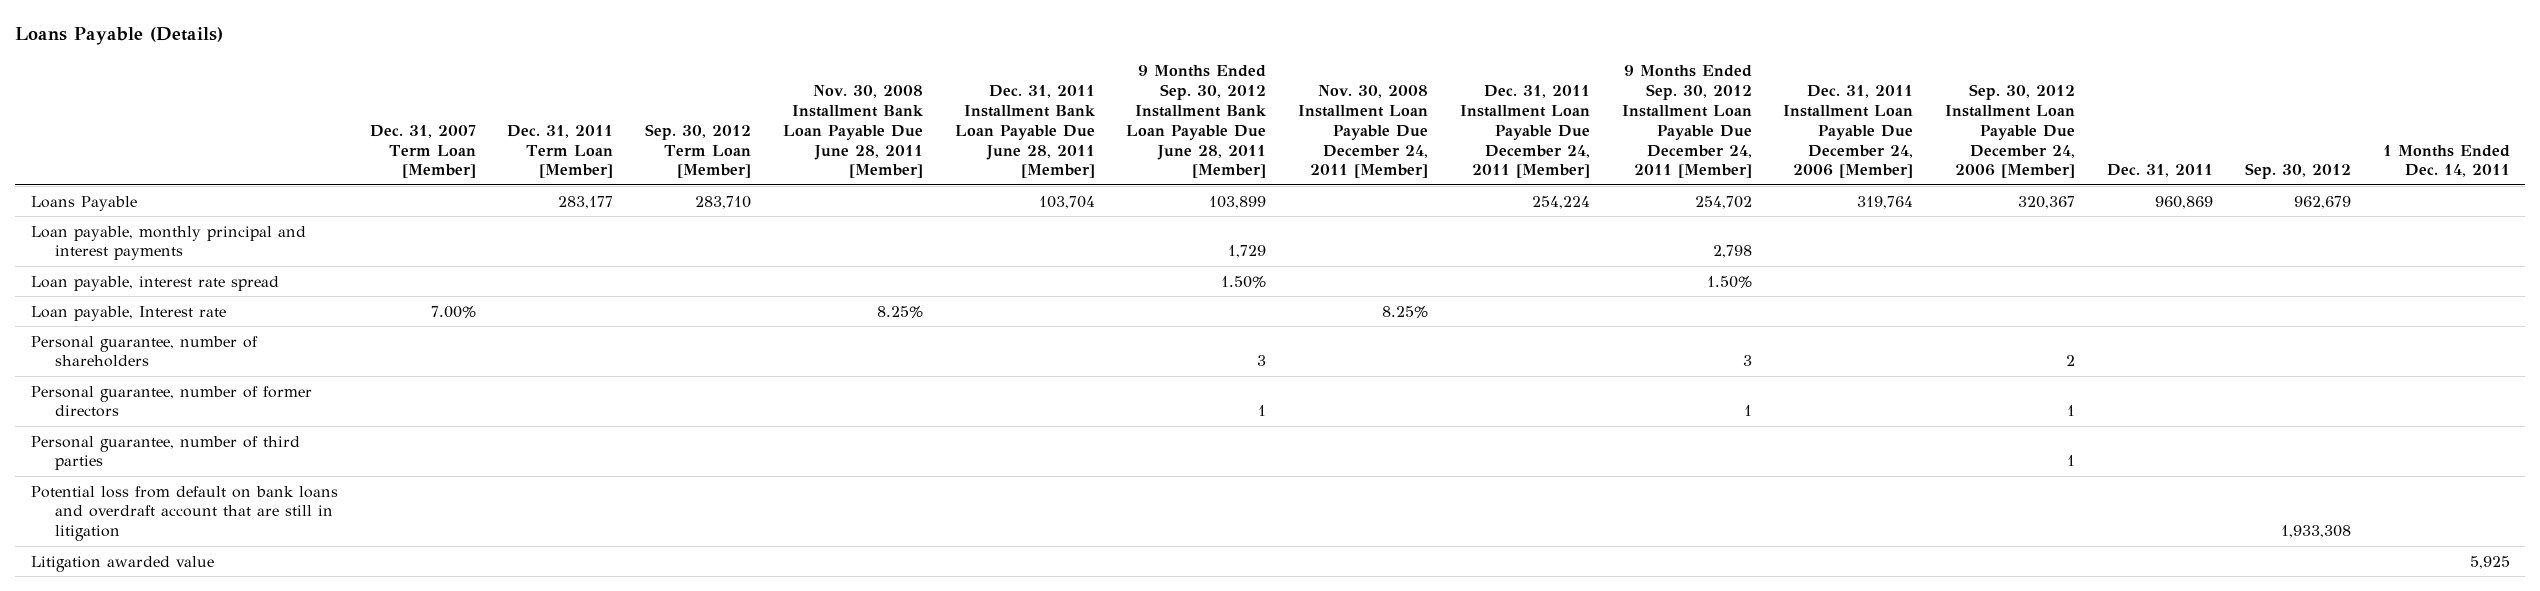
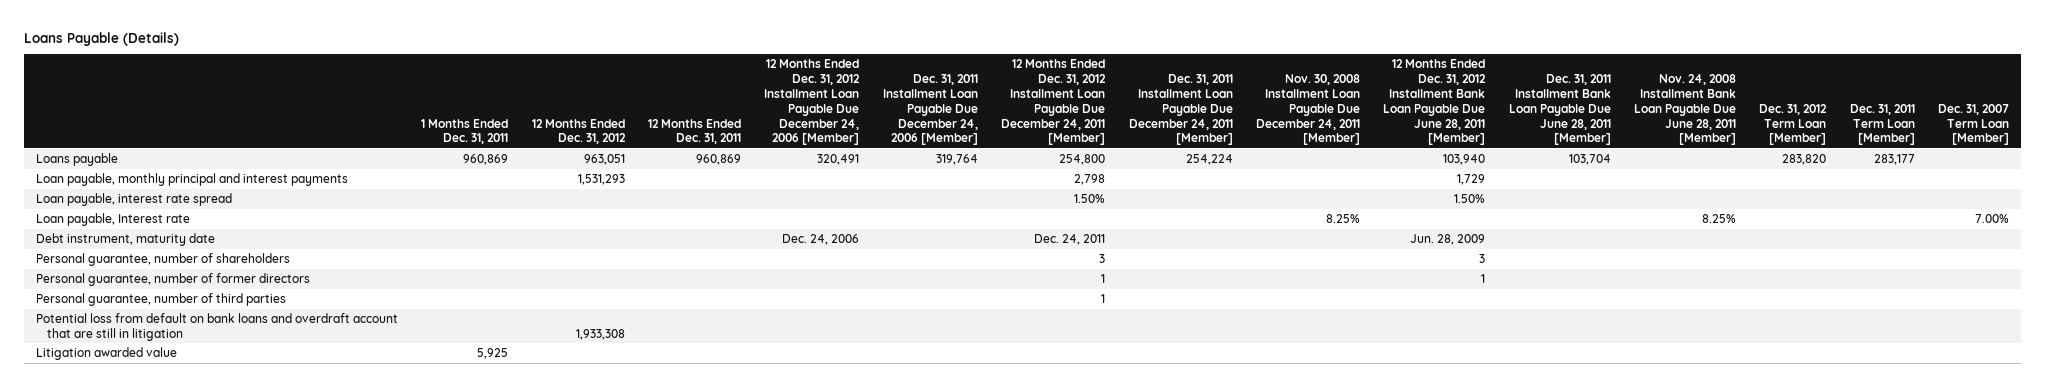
- | Dec. 31, 2007 Term Loan [Member] | Dec. 31, 2011 Term Loan [Member] | Sep. 30, 2012 Term Loan [Member] | Nov. 30, 2008 Installment Bank Loan Payable Due June 28, 2011 [Member] | Dec. 31, 2011 Installment Bank Loan Payable Due June 28, 2011 [Member] | 9 Months Ended Sep. 30, 2012 Installment Bank Loan Payable Due June 28, 2011 [Member] | Nov. 30, 2008 Installment Loan Payable Due December 24, 2011 [Member] | Dec. 31, 2011 Installment Loan Payable Due December 24, 2011 [Member] | 9 Months Ended Sep. 30, 2012 Installment Loan Payable Due December 24, 2011 [Member] | Dec. 31, 2011 Installment Loan Payable Due December 24, 2006 [Member] | Sep. 30, 2012 Installment Loan Payable Due December 24, 2006 [Member] | Dec. 31, 2011 | Sep. 30, 2012 | 1 Months Ended Dec. 14, 2011
+ | 1 Months Ended Dec. 31, 2011 | 12 Months Ended Dec. 31, 2012 | 12 Months Ended Dec. 31, 2011 | 12 Months Ended Dec. 31, 2012 Installment Loan Payable Due December 24, 2006 [Member] | Dec. 31, 2011 Installment Loan Payable Due December 24, 2006 [Member] | 12 Months Ended Dec. 31, 2012 Installment Loan Payable Due December 24, 2011 [Member] | Dec. 31, 2011 Installment Loan Payable Due December 24, 2011 [Member] | Nov. 30, 2008 Installment Loan Payable Due December 24, 2011 [Member] | 12 Months Ended Dec. 31, 2012 Installment Bank Loan Payable Due June 28, 2011 [Member] | Dec. 31, 2011 Installment Bank Loan Payable Due June 28, 2011 [Member] | Nov. 24, 2008 Installment Bank Loan Payable Due June 28, 2011 [Member] | Dec. 31, 2012 Term Loan [Member] | Dec. 31, 2011 Term Loan [Member] | Dec. 31, 2007 Term Loan [Member]
- Loans Payable | | 283,177 | 283,710 | | 103,704 | 103,899 | | 254,224 | 254,702 | 319,764 | 320,367 | 960,869 | 962,679 |
+ Loans payable | 960,869 | 963,051 | 960,869 | 320,491 | 319,764 | 254,800 | 254,224 | | 103,940 | 103,704 | | 283,820 | 283,177 |
+ Debt instrument, maturity date | | | | Dec. 24, 2006 | | Dec. 24, 2011 | | | Jun. 28, 2009 | | | | |

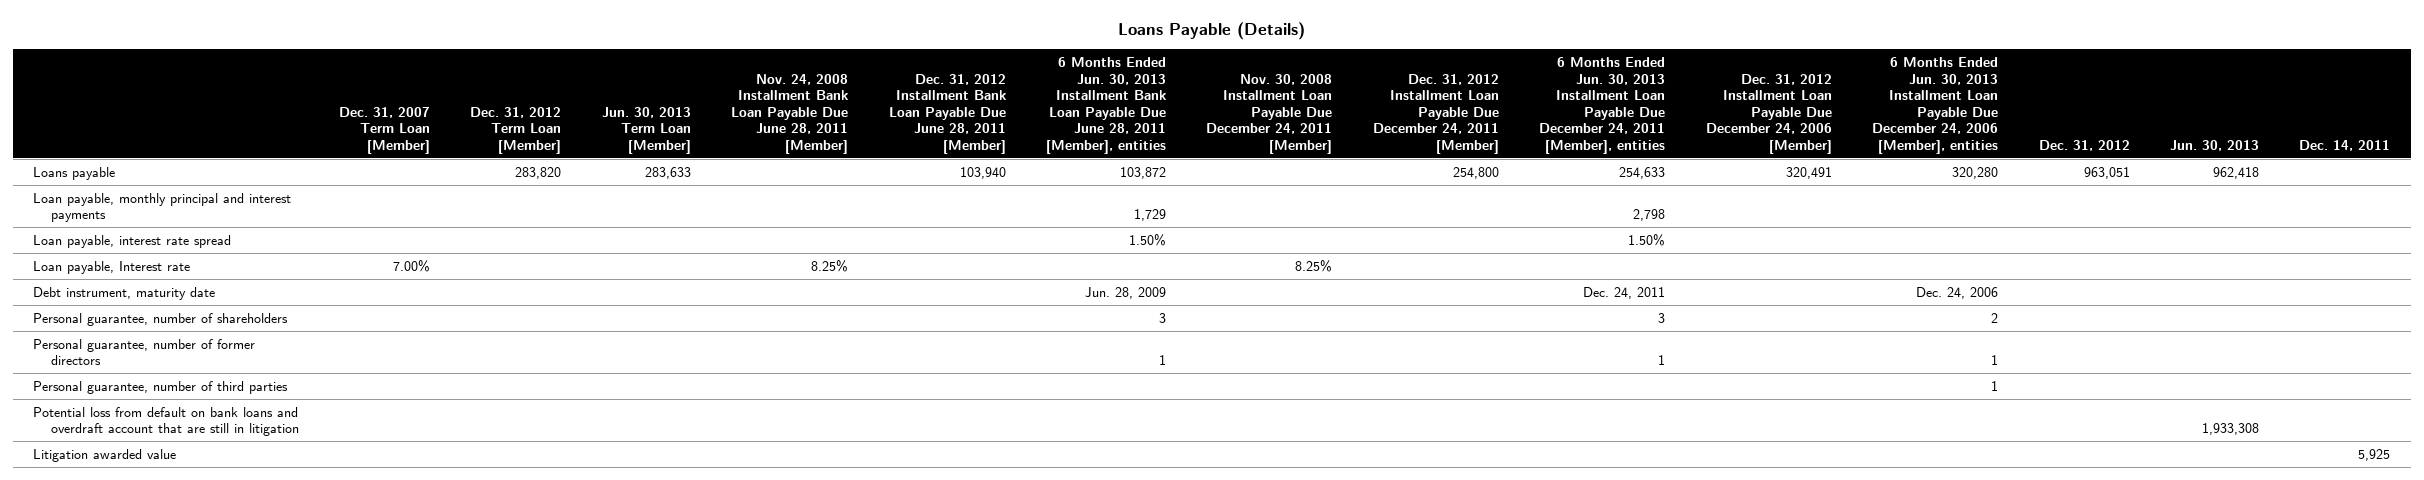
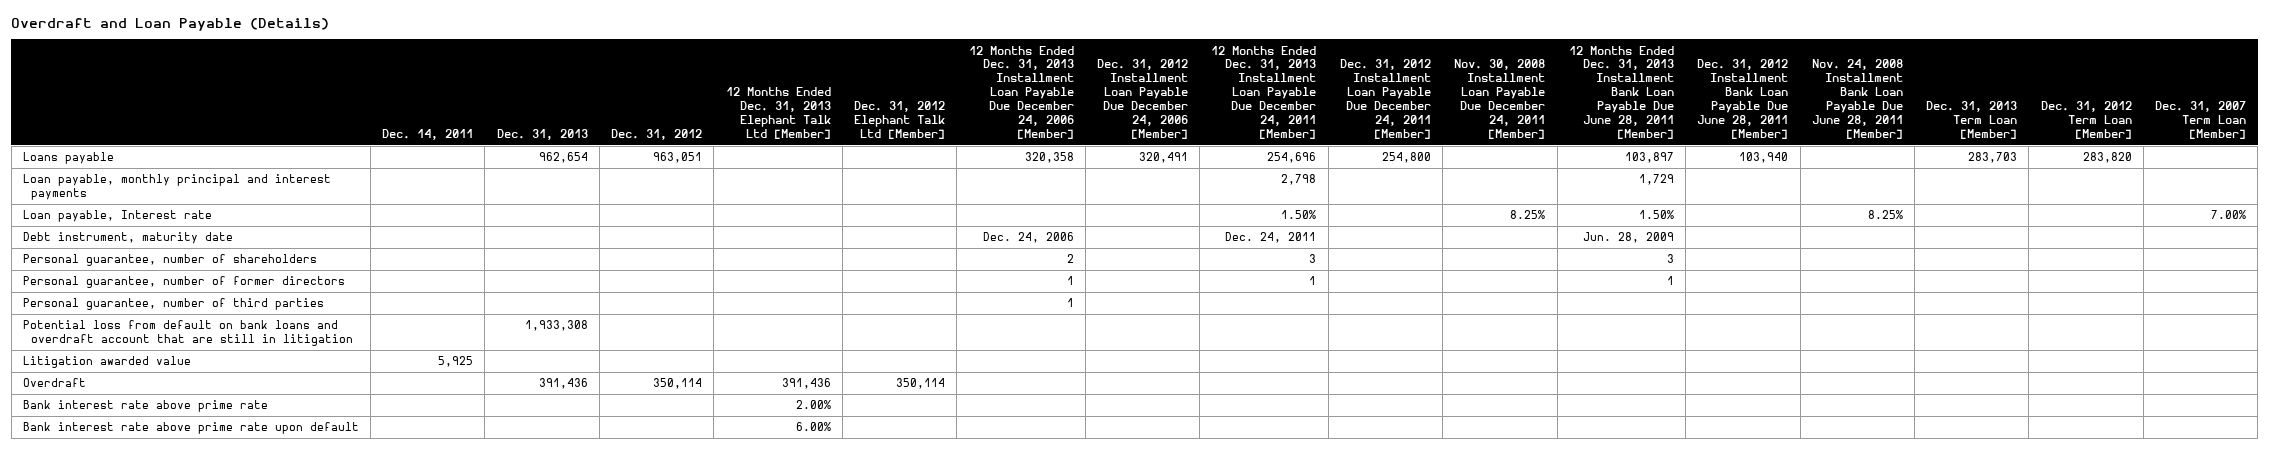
- Loans Payable (Details)
+ Overdraft and Loan Payable (Details)
- | Dec. 31, 2007 Term Loan [Member] | Dec. 31, 2012 Term Loan [Member] | Jun. 30, 2013 Term Loan [Member] | Nov. 24, 2008 Installment Bank Loan Payable Due June 28, 2011 [Member] | Dec. 31, 2012 Installment Bank Loan Payable Due June 28, 2011 [Member] | 6 Months Ended Jun. 30, 2013 Installment Bank Loan Payable Due June 28, 2011 [Member], entities | Nov. 30, 2008 Installment Loan Payable Due December 24, 2011 [Member] | Dec. 31, 2012 Installment Loan Payable Due December 24, 2011 [Member] | 6 Months Ended Jun. 30, 2013 Installment Loan Payable Due December 24, 2011 [Member], entities | Dec. 31, 2012 Installment Loan Payable Due December 24, 2006 [Member] | 6 Months Ended Jun. 30, 2013 Installment Loan Payable Due December 24, 2006 [Member], entities | Dec. 31, 2012 | Jun. 30, 2013 | Dec. 14, 2011
+ | Dec. 14, 2011 | Dec. 31, 2013 | Dec. 31, 2012 | 12 Months Ended Dec. 31, 2013 Elephant Talk Ltd [Member] | Dec. 31, 2012 Elephant Talk Ltd [Member] | 12 Months Ended Dec. 31, 2013 Installment Loan Payable Due December 24, 2006 [Member] | Dec. 31, 2012 Installment Loan Payable Due December 24, 2006 [Member] | 12 Months Ended Dec. 31, 2013 Installment Loan Payable Due December 24, 2011 [Member] | Dec. 31, 2012 Installment Loan Payable Due December 24, 2011 [Member] | Nov. 30, 2008 Installment Loan Payable Due December 24, 2011 [Member] | 12 Months Ended Dec. 31, 2013 Installment Bank Loan Payable Due June 28, 2011 [Member] | Dec. 31, 2012 Installment Bank Loan Payable Due June 28, 2011 [Member] | Nov. 24, 2008 Installment Bank Loan Payable Due June 28, 2011 [Member] | Dec. 31, 2013 Term Loan [Member] | Dec. 31, 2012 Term Loan [Member] | Dec. 31, 2007 Term Loan [Member]
- Loan payable, interest rate spread | | | | | | 1.50% | | | 1.50% | | | | |
+ Overdraft | | 391,436 | 350,114 | 391,436 | 350,114 | | | | | | | | | | |
+ Bank interest rate above prime rate | | | | 2.00% | | | | | | | | | | | |
+ Bank interest rate above prime rate upon default | | | | 6.00% | | | | | | | | | | | |

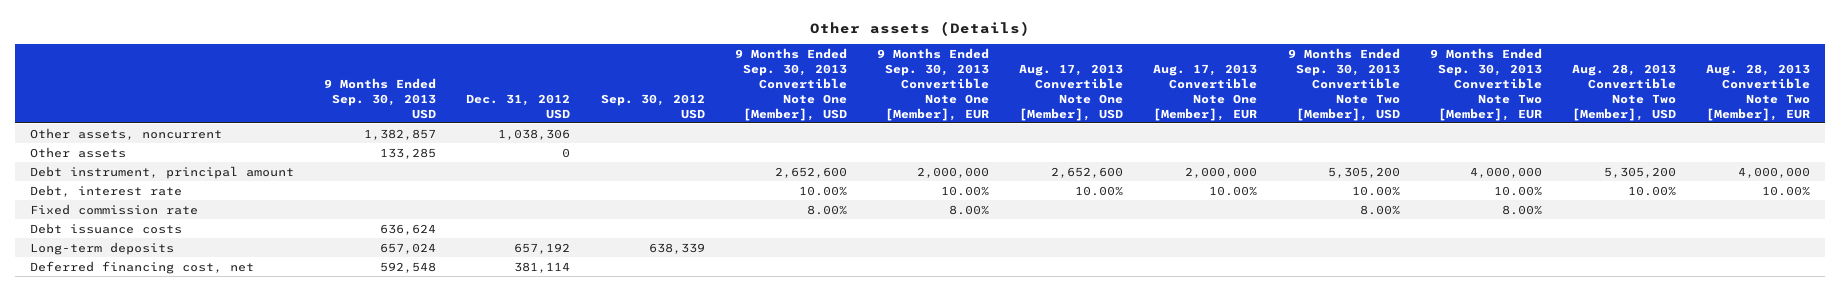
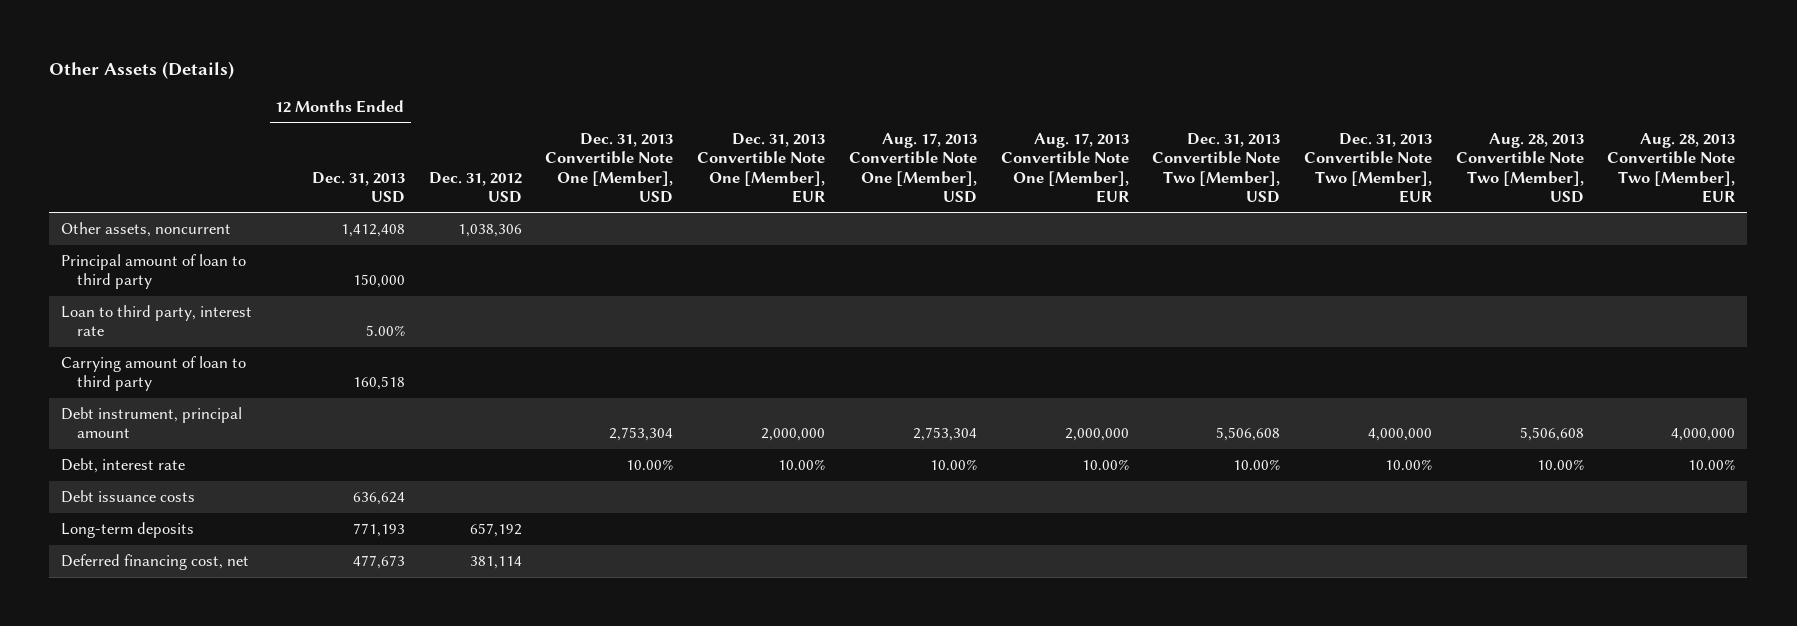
- Other assets (Details)
+ Other Assets (Details)
- | 9 Months Ended Sep. 30, 2013 USD | Dec. 31, 2012 USD | Sep. 30, 2012 USD | 9 Months Ended Sep. 30, 2013 Convertible Note One [Member], USD | 9 Months Ended Sep. 30, 2013 Convertible Note One [Member], EUR | Aug. 17, 2013 Convertible Note One [Member], USD | Aug. 17, 2013 Convertible Note One [Member], EUR | 9 Months Ended Sep. 30, 2013 Convertible Note Two [Member], USD | 9 Months Ended Sep. 30, 2013 Convertible Note Two [Member], EUR | Aug. 28, 2013 Convertible Note Two [Member], USD | Aug. 28, 2013 Convertible Note Two [Member], EUR
+ | 12 Months Ended Dec. 31, 2013 USD | Dec. 31, 2012 USD | Dec. 31, 2013 Convertible Note One [Member], USD | Dec. 31, 2013 Convertible Note One [Member], EUR | Aug. 17, 2013 Convertible Note One [Member], USD | Aug. 17, 2013 Convertible Note One [Member], EUR | Dec. 31, 2013 Convertible Note Two [Member], USD | Dec. 31, 2013 Convertible Note Two [Member], EUR | Aug. 28, 2013 Convertible Note Two [Member], USD | Aug. 28, 2013 Convertible Note Two [Member], EUR
- Other assets | 133,285 | 0 | | | | | | | | |
- Debt instrument, principal amount | | | | 2,652,600 | 2,000,000 | 2,652,600 | 2,000,000 | 5,305,200 | 4,000,000 | 5,305,200 | 4,000,000
+ Principal amount of loan to third party | 150,000 | | | | | | | | |
+ Loan to third party, interest rate | 5.00% | | | | | | | | |
+ Carrying amount of loan to third party | 160,518 | | | | | | | | |
+ Debt instrument, principal amount | | | 2,753,304 | 2,000,000 | 2,753,304 | 2,000,000 | 5,506,608 | 4,000,000 | 5,506,608 | 4,000,000
- Fixed commission rate | | | | 8.00% | 8.00% | | | 8.00% | 8.00% | |

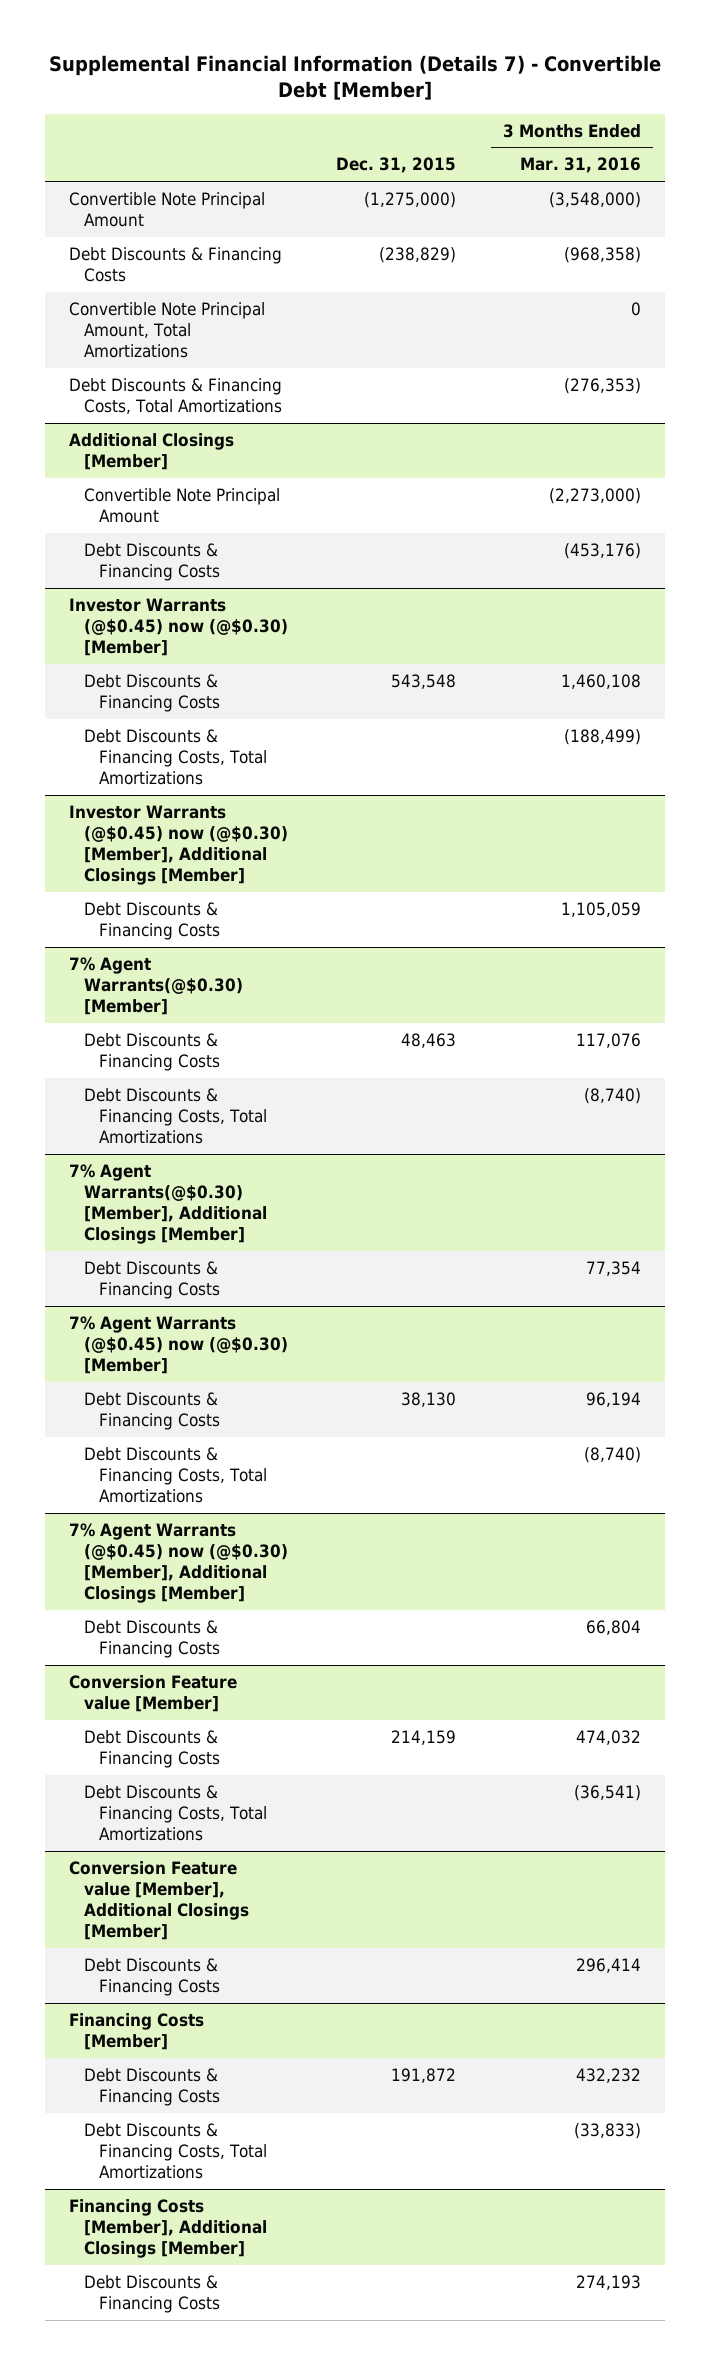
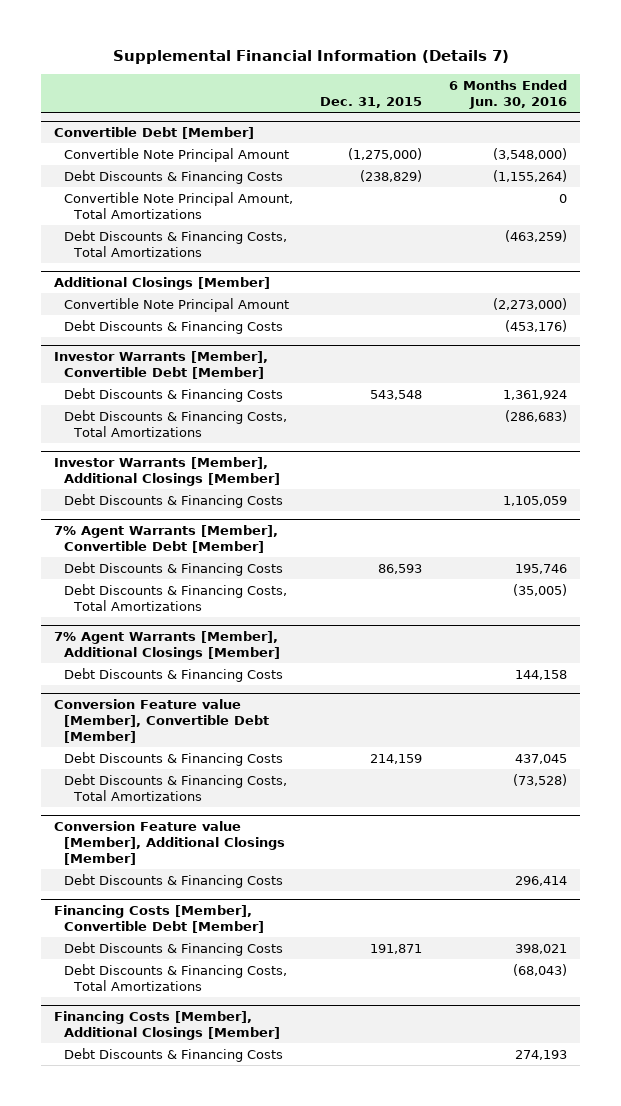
- Supplemental Financial Information (Details 7) - Convertible Debt [Member]
+ Supplemental Financial Information (Details 7)
- | Dec. 31, 2015 | 3 Months Ended Mar. 31, 2016
+ | Dec. 31, 2015 | 6 Months Ended Jun. 30, 2016
+ Convertible Debt [Member]
- Investor Warrants (@$0.45) now (@$0.30) [Member]
+ Investor Warrants [Member], Convertible Debt [Member]
- Investor Warrants (@$0.45) now (@$0.30) [Member], Additional Closings [Member]
+ Investor Warrants [Member], Additional Closings [Member]
- 7% Agent Warrants(@$0.30) [Member]
- Debt Discounts & Financing Costs | 48,463 | 117,076
- Debt Discounts & Financing Costs, Total Amortizations | | (8,740)
- 7% Agent Warrants(@$0.30) [Member], Additional Closings [Member]
+ 7% Agent Warrants [Member], Convertible Debt [Member]
+ Debt Discounts & Financing Costs | 86,593 | 195,746
+ Debt Discounts & Financing Costs, Total Amortizations | | (35,005)
+ 7% Agent Warrants [Member], Additional Closings [Member]
- 7% Agent Warrants (@$0.45) now (@$0.30) [Member]
- Debt Discounts & Financing Costs | 38,130 | 96,194
- Debt Discounts & Financing Costs, Total Amortizations | | (8,740)
- 7% Agent Warrants (@$0.45) now (@$0.30) [Member], Additional Closings [Member]
- Debt Discounts & Financing Costs | | 66,804
- Conversion Feature value [Member]
+ Conversion Feature value [Member], Convertible Debt [Member]
- Financing Costs [Member]
- Debt Discounts & Financing Costs | 191,872 | 432,232
+ Financing Costs [Member], Convertible Debt [Member]
+ Debt Discounts & Financing Costs | 191,871 | 398,021

